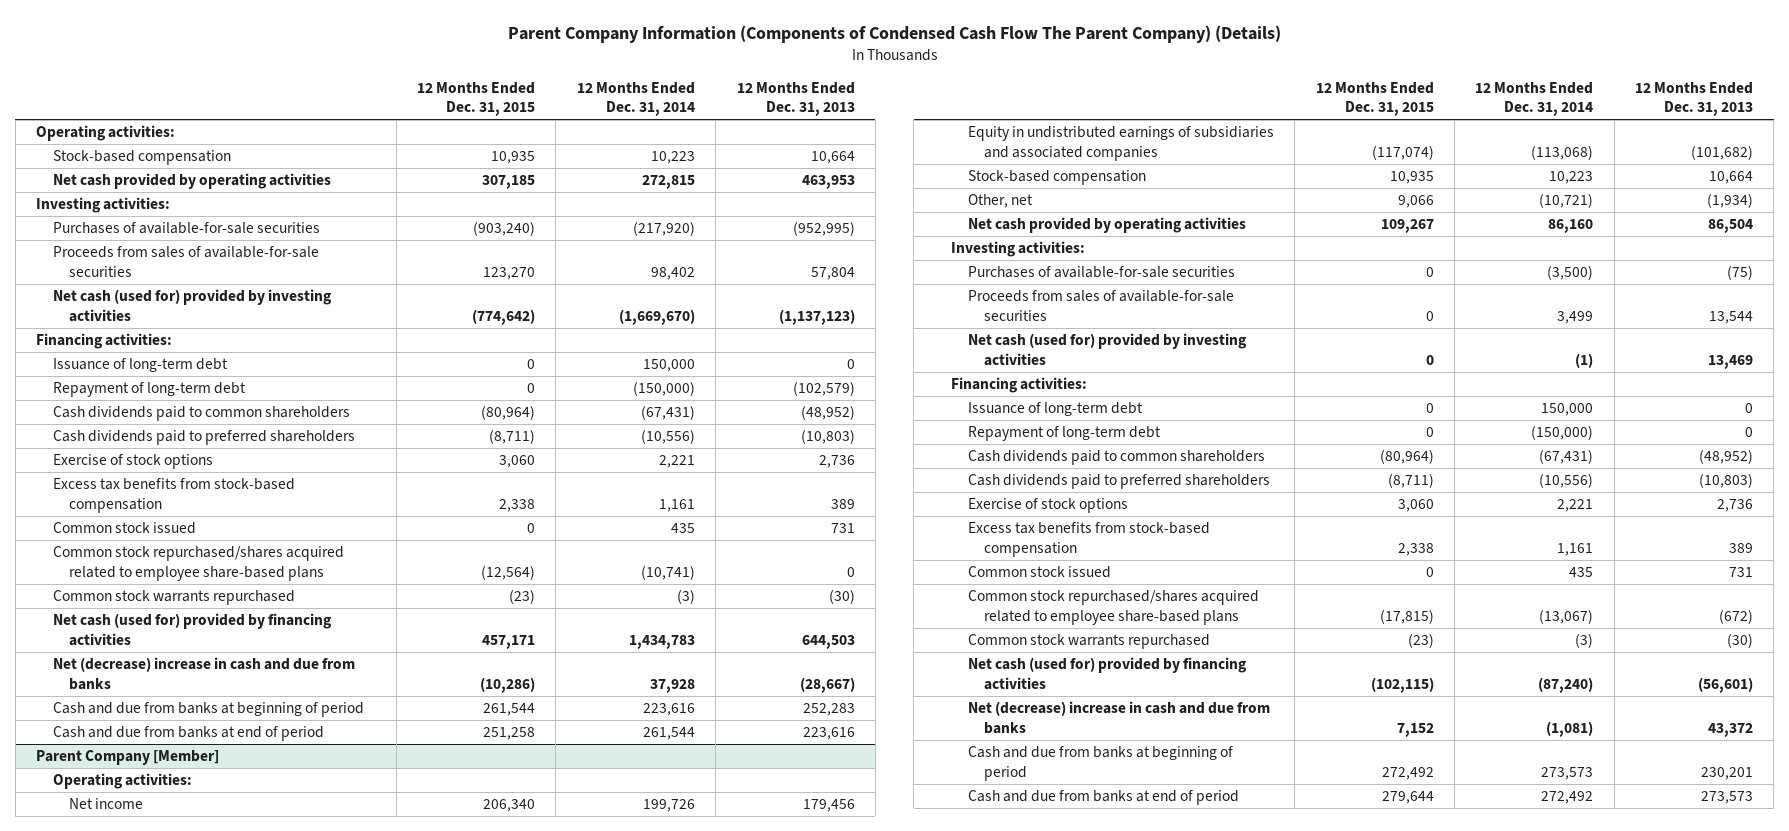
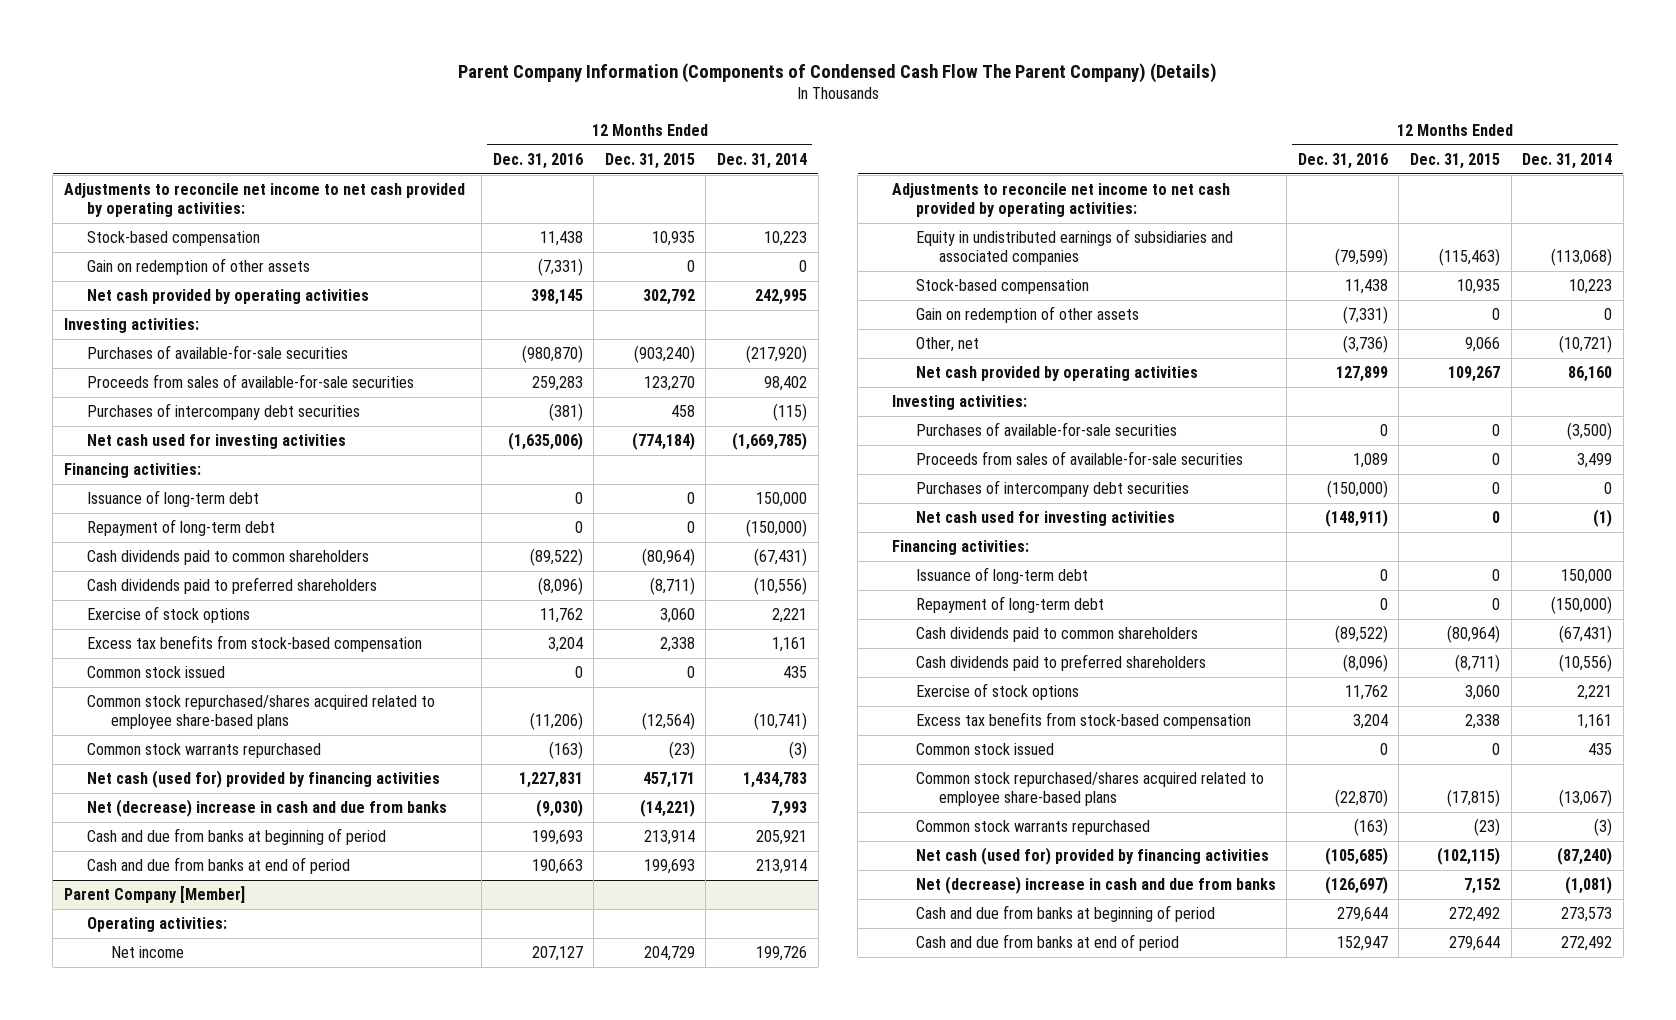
- | 12 Months Ended Dec. 31, 2015 | 12 Months Ended Dec. 31, 2014 | 12 Months Ended Dec. 31, 2013
+ | 12 Months Ended Dec. 31, 2016 | 12 Months Ended Dec. 31, 2015 | 12 Months Ended Dec. 31, 2014
- Operating activities:
+ Adjustments to reconcile net income to net cash provided by operating activities:
- Net cash provided by operating activities | 307,185 | 272,815 | 463,953
+ Gain on redemption of other assets | (7,331) | 0 | 0
+ Net cash provided by operating activities | 398,145 | 302,792 | 242,995
- Net cash (used for) provided by investing activities | (774,642) | (1,669,670) | (1,137,123)
+ Purchases of intercompany debt securities | (381) | 458 | (115)
+ Net cash used for investing activities | (1,635,006) | (774,184) | (1,669,785)
- Net (decrease) increase in cash and due from banks | (10,286) | 37,928 | (28,667)
- Cash and due from banks at beginning of period | 261,544 | 223,616 | 252,283
- Cash and due from banks at end of period | 251,258 | 261,544 | 223,616
+ Net (decrease) increase in cash and due from banks | (9,030) | (14,221) | 7,993
+ Cash and due from banks at beginning of period | 199,693 | 213,914 | 205,921
+ Cash and due from banks at end of period | 190,663 | 199,693 | 213,914
@ Parent Company [Member]
- Net income | 206,340 | 199,726 | 179,456
- Equity in undistributed earnings of subsidiaries and associated companies | (117,074) | (113,068) | (101,682)
+ Net income | 207,127 | 204,729 | 199,726
+ Adjustments to reconcile net income to net cash provided by operating activities:
+ Equity in undistributed earnings of subsidiaries and associated companies | (79,599) | (115,463) | (113,068)
+ Gain on redemption of other assets | (7,331) | 0 | 0
- Net cash (used for) provided by investing activities | 0 | (1) | 13,469
+ Purchases of intercompany debt securities | (150,000) | 0 | 0
+ Net cash used for investing activities | (148,911) | 0 | (1)

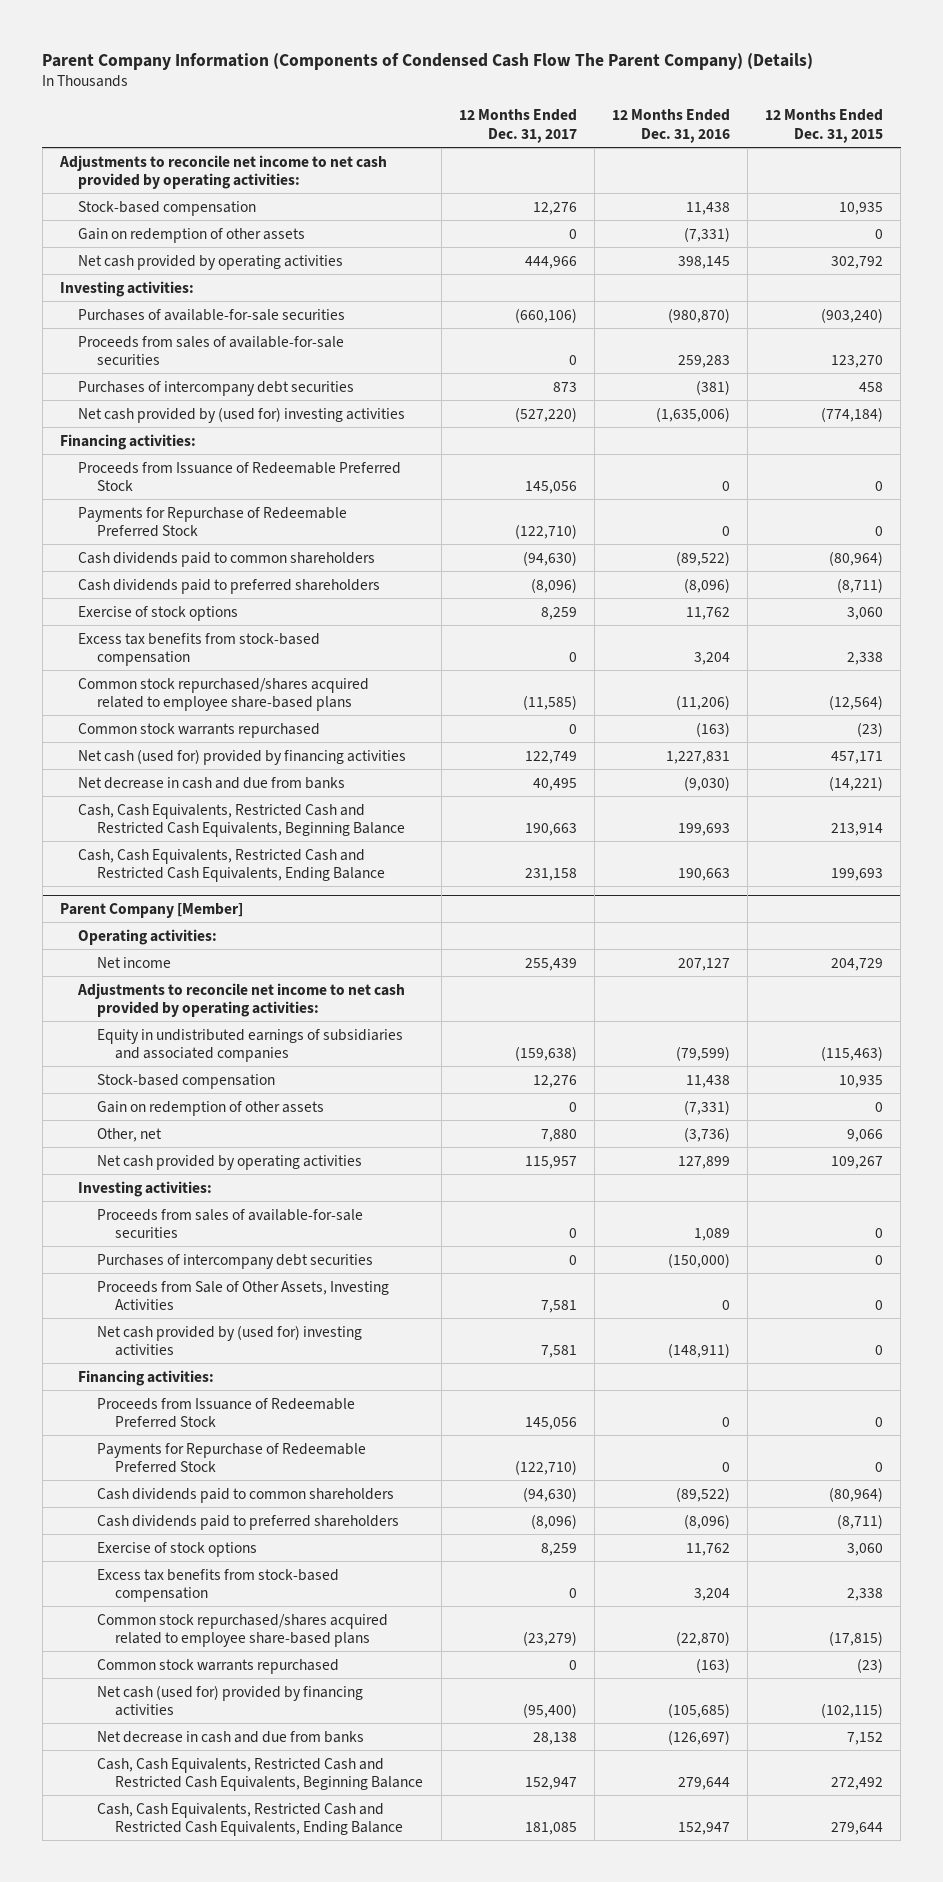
- | 12 Months Ended Dec. 31, 2016 | 12 Months Ended Dec. 31, 2015 | 12 Months Ended Dec. 31, 2014
+ | 12 Months Ended Dec. 31, 2017 | 12 Months Ended Dec. 31, 2016 | 12 Months Ended Dec. 31, 2015
- Net cash used for investing activities | (1,635,006) | (774,184) | (1,669,785)
+ Net cash provided by (used for) investing activities | (527,220) | (1,635,006) | (774,184)
- Issuance of long-term debt | 0 | 0 | 150,000
- Repayment of long-term debt | 0 | 0 | (150,000)
+ Proceeds from Issuance of Redeemable Preferred Stock | 145,056 | 0 | 0
+ Payments for Repurchase of Redeemable Preferred Stock | (122,710) | 0 | 0
- Common stock issued | 0 | 0 | 435
- Net (decrease) increase in cash and due from banks | (9,030) | (14,221) | 7,993
- Cash and due from banks at beginning of period | 199,693 | 213,914 | 205,921
- Cash and due from banks at end of period | 190,663 | 199,693 | 213,914
+ Net decrease in cash and due from banks | 40,495 | (9,030) | (14,221)
+ Cash, Cash Equivalents, Restricted Cash and Restricted Cash Equivalents, Beginning Balance | 190,663 | 199,693 | 213,914
+ Cash, Cash Equivalents, Restricted Cash and Restricted Cash Equivalents, Ending Balance | 231,158 | 190,663 | 199,693
@ Parent Company [Member]
- Purchases of available-for-sale securities | 0 | 0 | (3,500)
- Net cash used for investing activities | (148,911) | 0 | (1)
+ Proceeds from Sale of Other Assets, Investing Activities | 7,581 | 0 | 0
+ Net cash provided by (used for) investing activities | 7,581 | (148,911) | 0
- Issuance of long-term debt | 0 | 0 | 150,000
- Repayment of long-term debt | 0 | 0 | (150,000)
+ Proceeds from Issuance of Redeemable Preferred Stock | 145,056 | 0 | 0
+ Payments for Repurchase of Redeemable Preferred Stock | (122,710) | 0 | 0
- Common stock issued | 0 | 0 | 435
- Net (decrease) increase in cash and due from banks | (126,697) | 7,152 | (1,081)
- Cash and due from banks at beginning of period | 279,644 | 272,492 | 273,573
- Cash and due from banks at end of period | 152,947 | 279,644 | 272,492
+ Net decrease in cash and due from banks | 28,138 | (126,697) | 7,152
+ Cash, Cash Equivalents, Restricted Cash and Restricted Cash Equivalents, Beginning Balance | 152,947 | 279,644 | 272,492
+ Cash, Cash Equivalents, Restricted Cash and Restricted Cash Equivalents, Ending Balance | 181,085 | 152,947 | 279,644

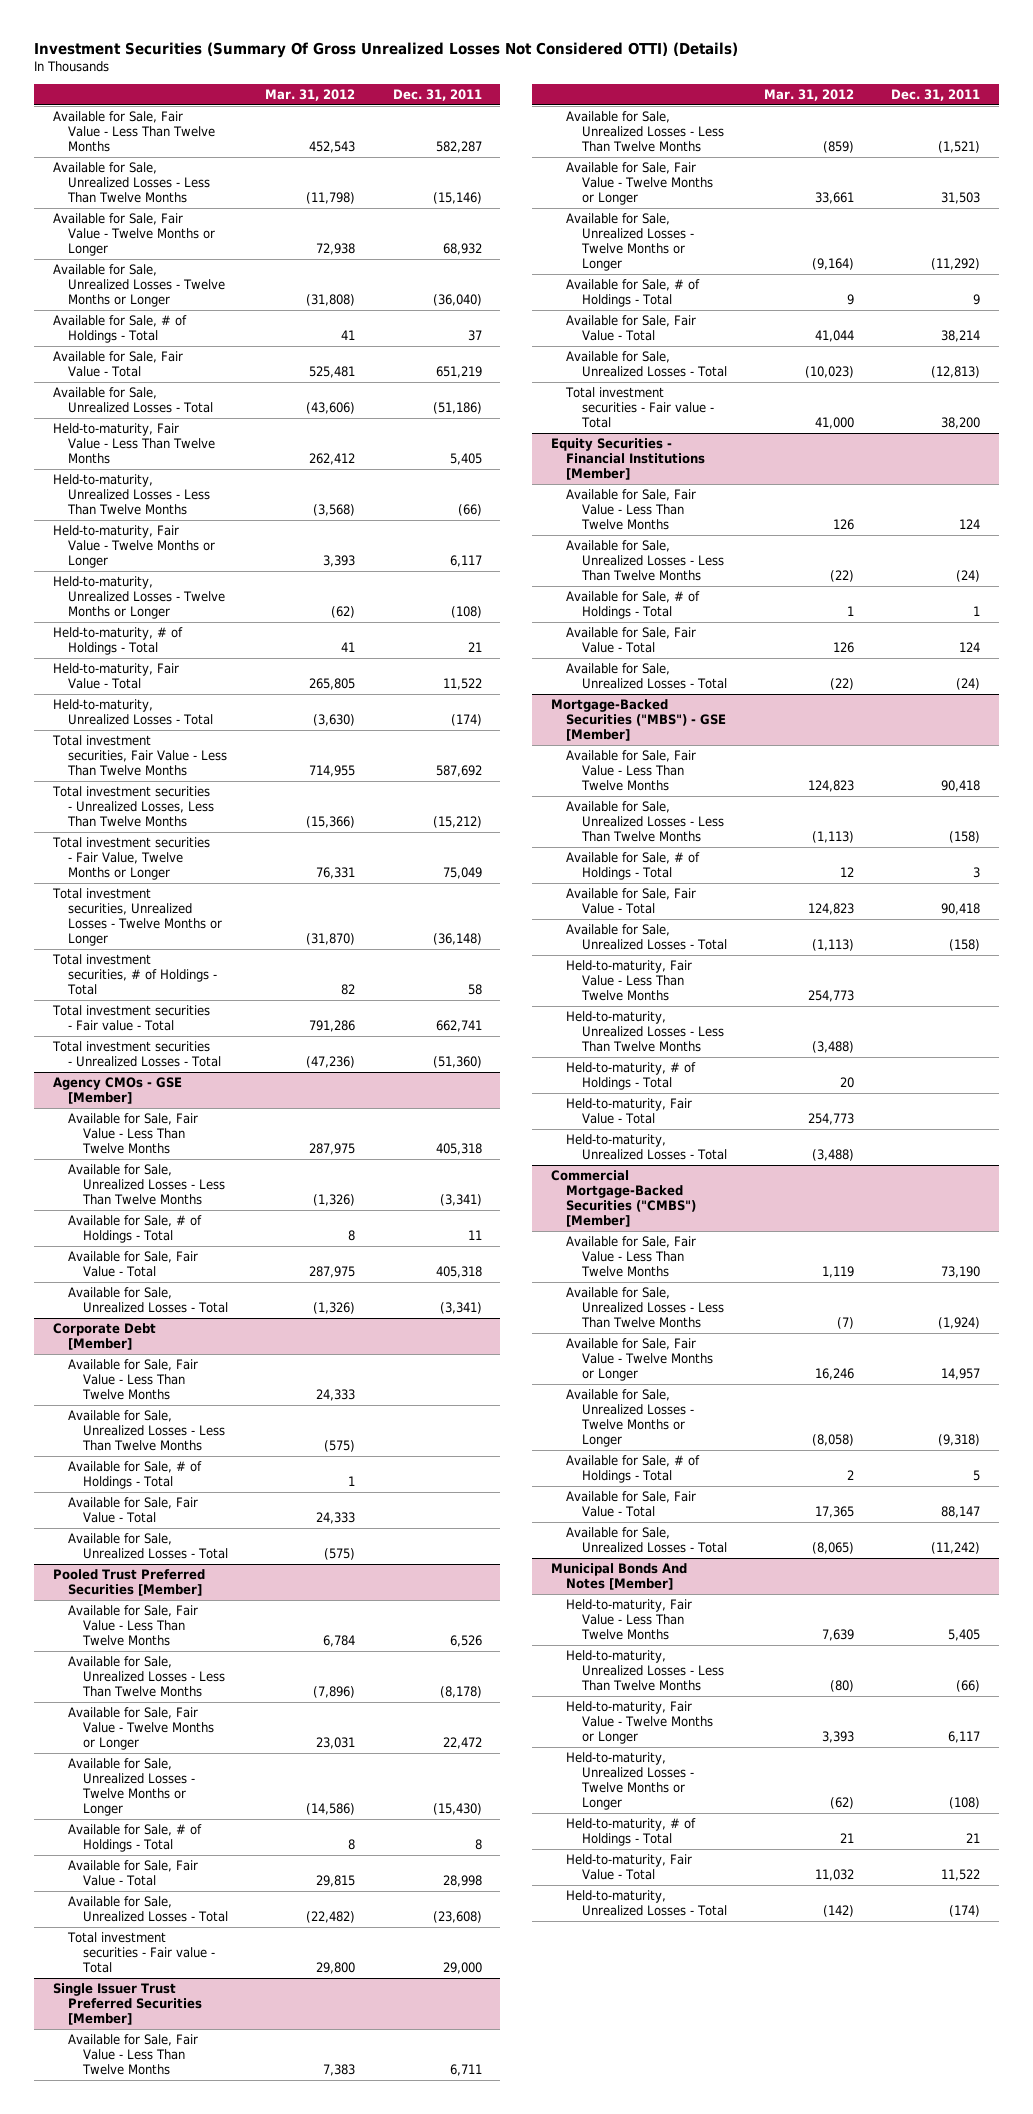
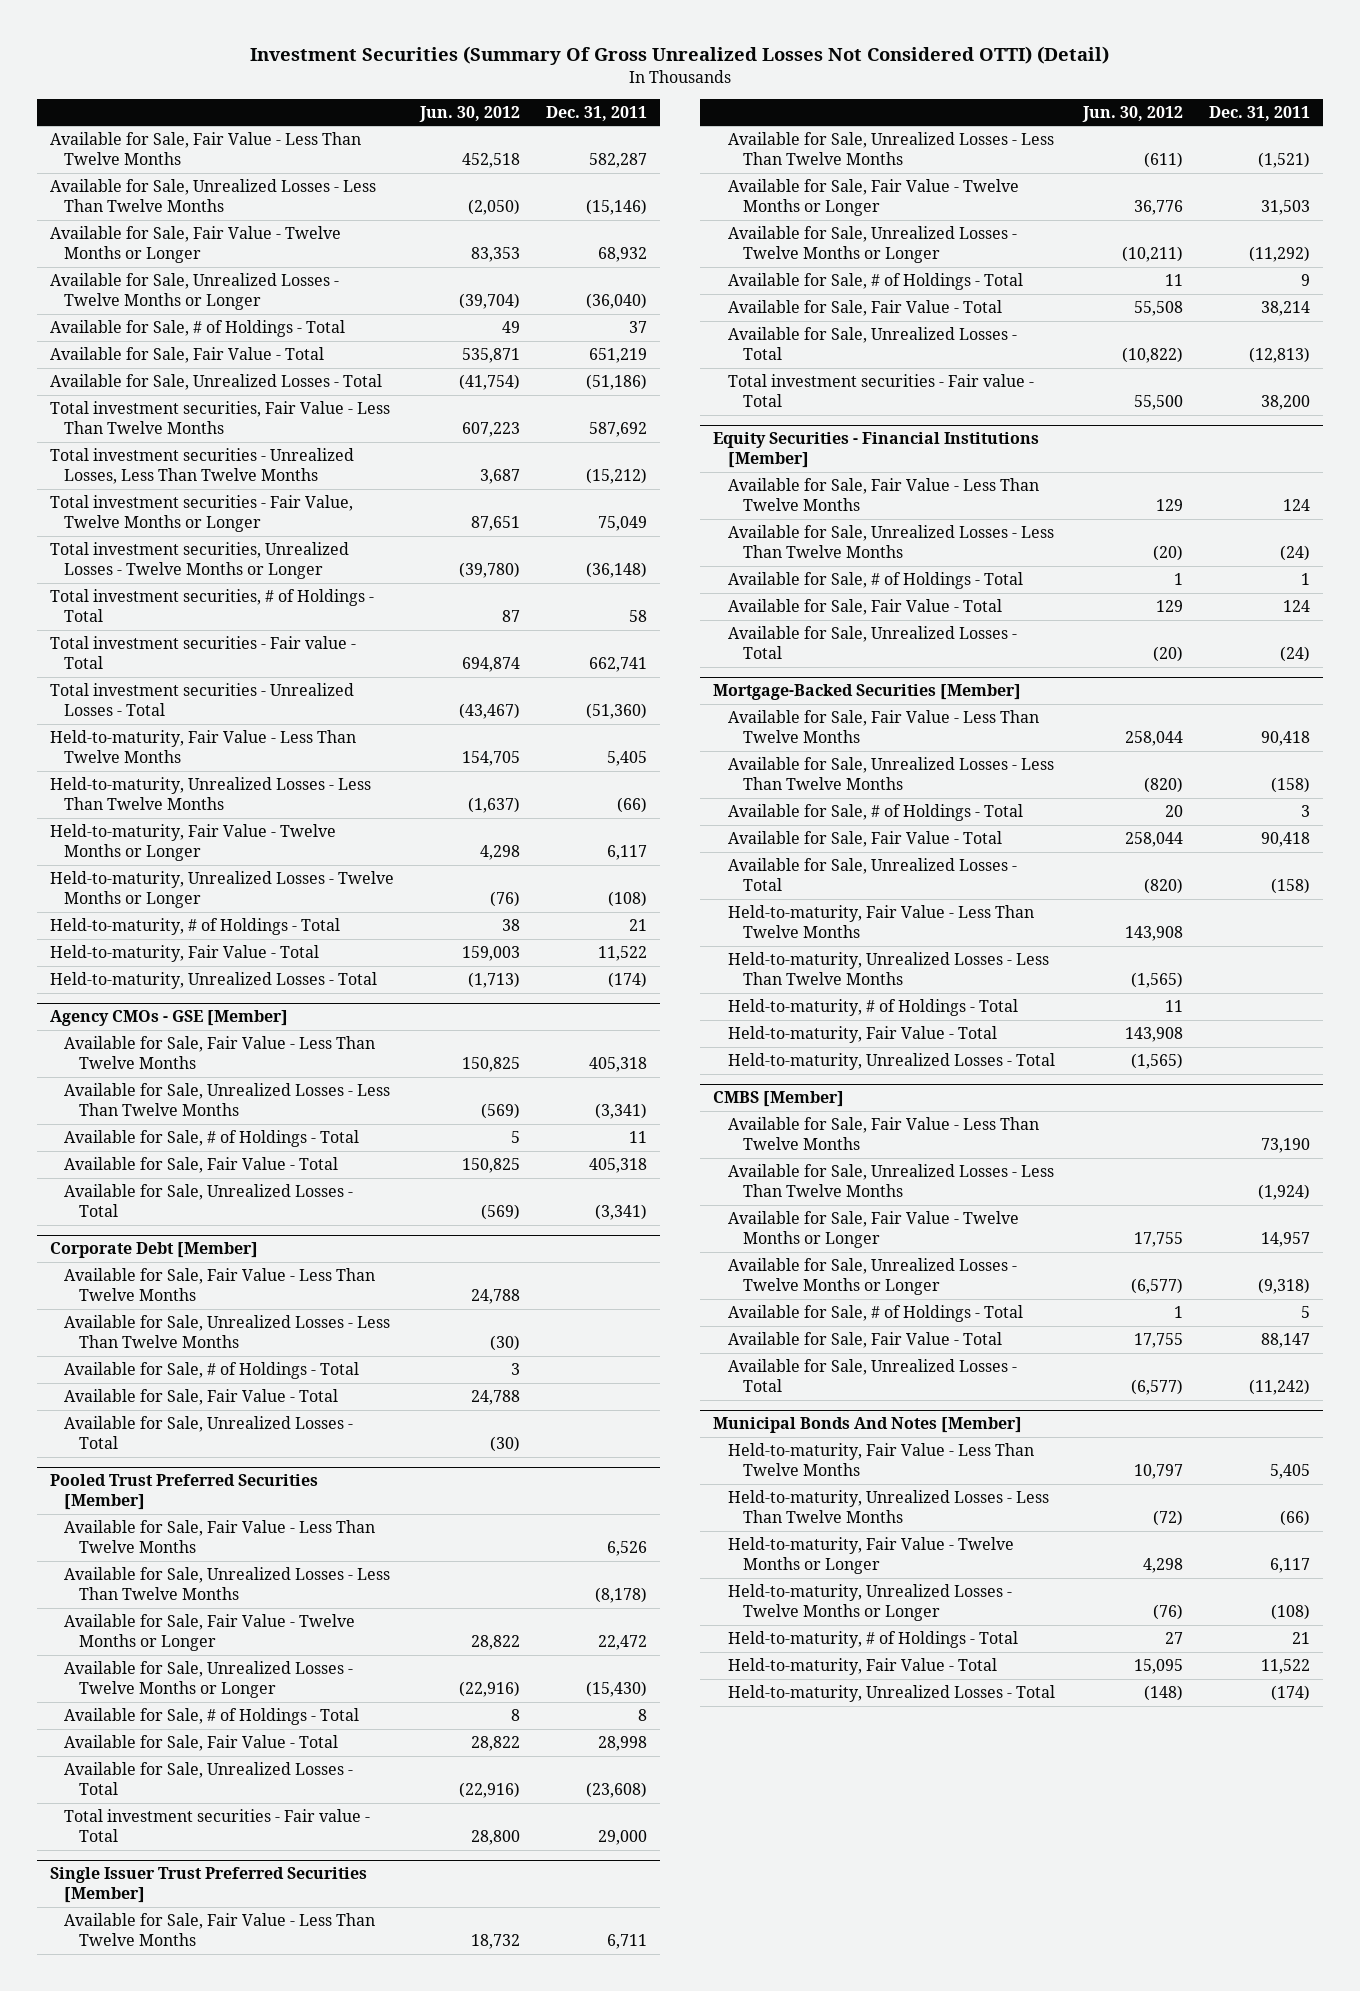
- Investment Securities (Summary Of Gross Unrealized Losses Not Considered OTTI) (Details)
+ Investment Securities (Summary Of Gross Unrealized Losses Not Considered OTTI) (Detail)
- | Mar. 31, 2012 | Dec. 31, 2011
+ | Jun. 30, 2012 | Dec. 31, 2011
moved down: Held-to-maturity, Fair Value - Less Than Twelve Months | 154,705 | 5,405
moved down: Held-to-maturity, Unrealized Losses - Less Than Twelve Months | (1,637) | (66)
moved down: Held-to-maturity, Fair Value - Twelve Months or Longer | 4,298 | 6,117
moved down: Held-to-maturity, Unrealized Losses - Twelve Months or Longer | (76) | (108)
moved down: Held-to-maturity, # of Holdings - Total | 38 | 21
moved down: Held-to-maturity, Fair Value - Total | 159,003 | 11,522
moved down: Held-to-maturity, Unrealized Losses - Total | (1,713) | (174)
- Mortgage-Backed Securities ("MBS") - GSE [Member]
+ Mortgage-Backed Securities [Member]
- Commercial Mortgage-Backed Securities ("CMBS") [Member]
+ CMBS [Member]

